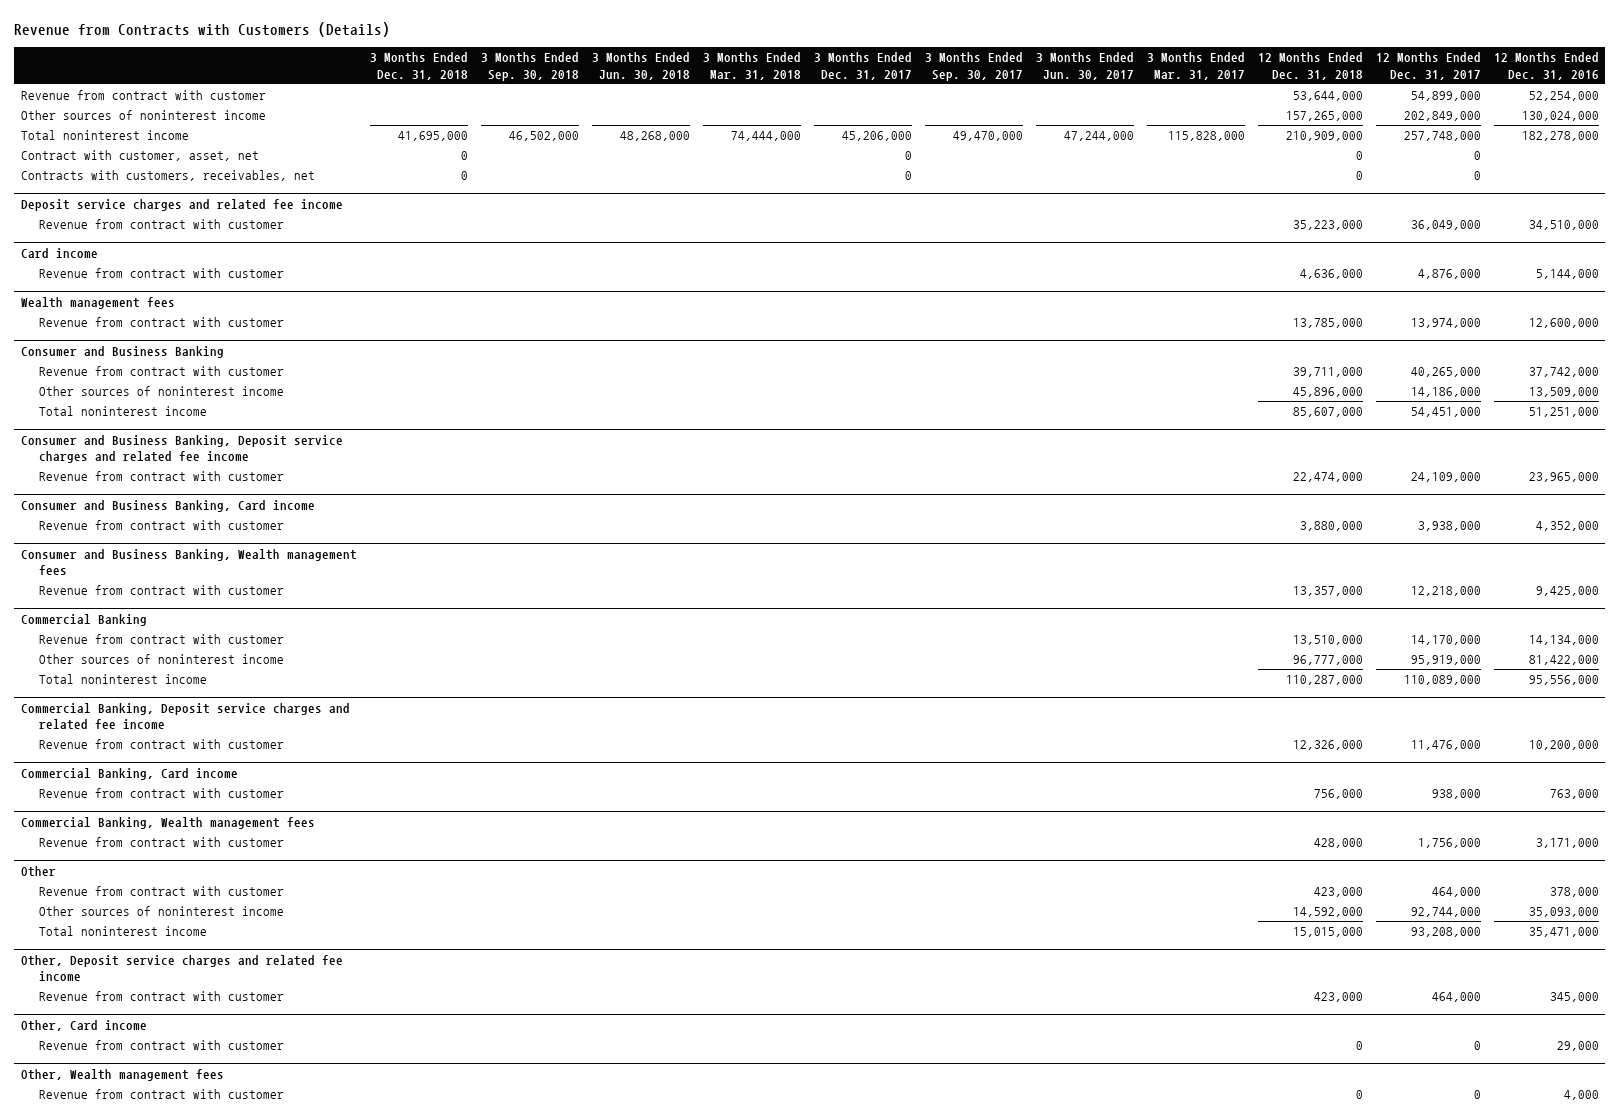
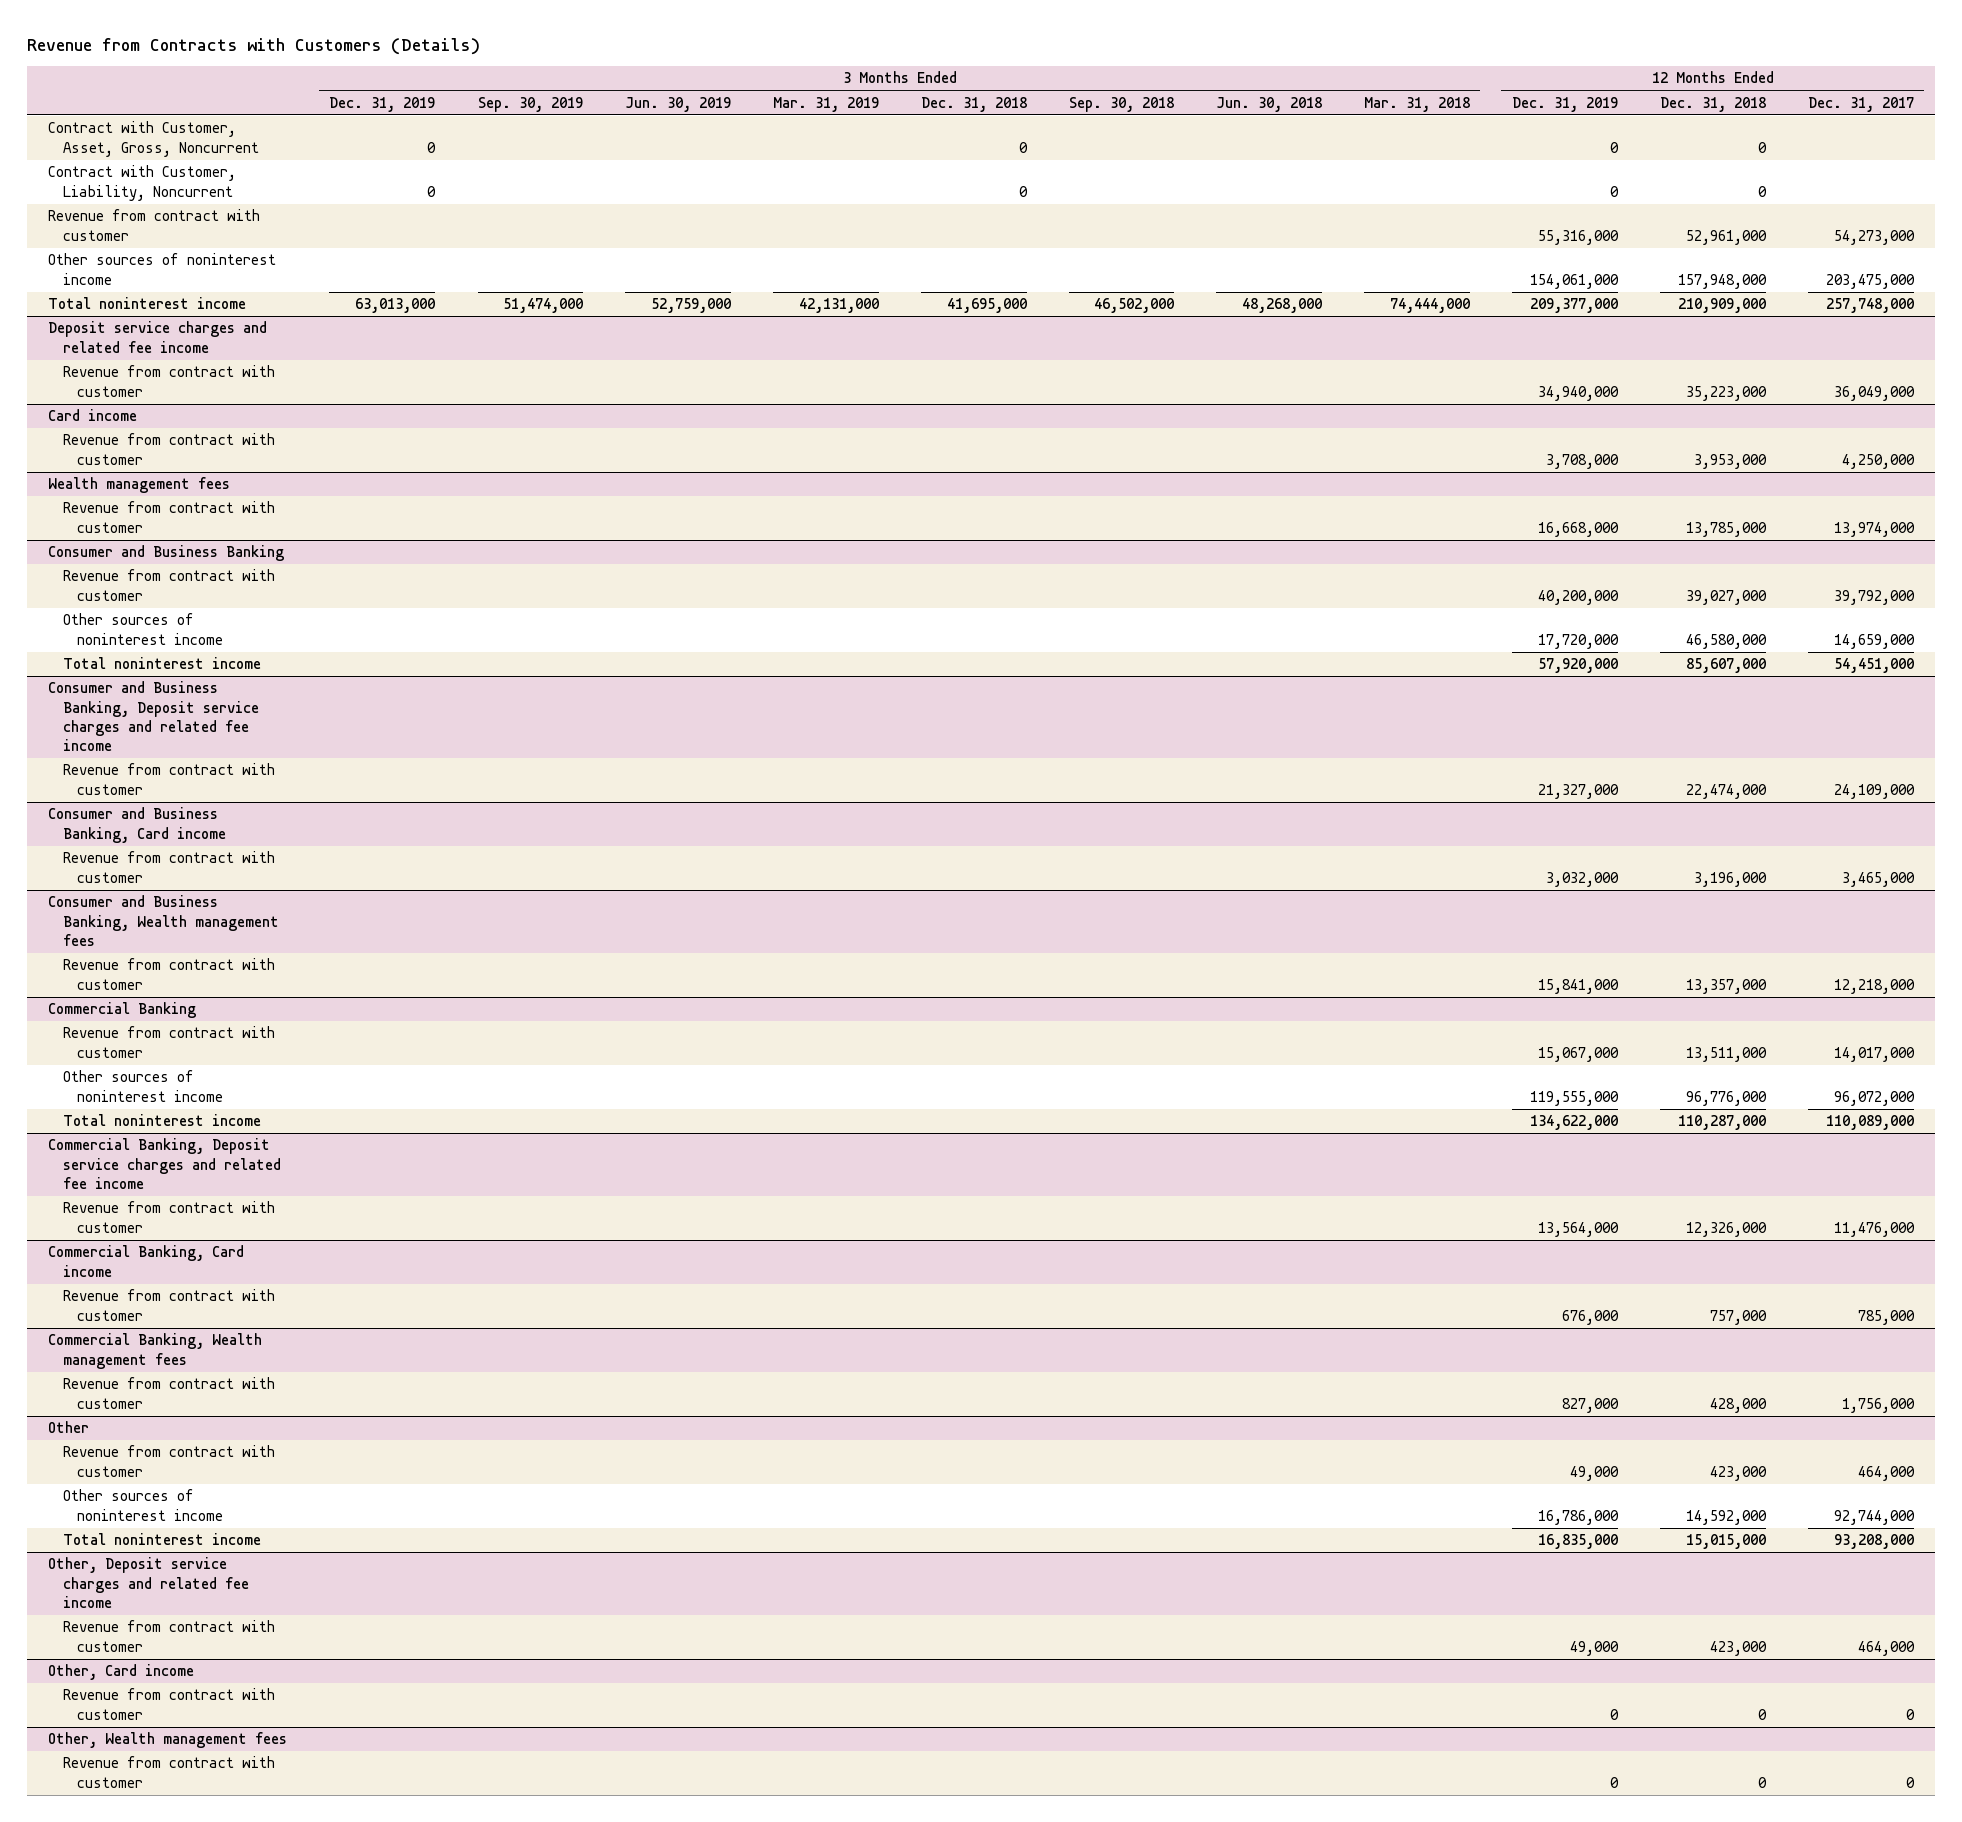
- | 3 Months Ended Dec. 31, 2018 | 3 Months Ended Sep. 30, 2018 | 3 Months Ended Jun. 30, 2018 | 3 Months Ended Mar. 31, 2018 | 3 Months Ended Dec. 31, 2017 | 3 Months Ended Sep. 30, 2017 | 3 Months Ended Jun. 30, 2017 | 3 Months Ended Mar. 31, 2017 | 12 Months Ended Dec. 31, 2018 | 12 Months Ended Dec. 31, 2017 | 12 Months Ended Dec. 31, 2016
+ | 3 Months Ended Dec. 31, 2019 | 3 Months Ended Sep. 30, 2019 | 3 Months Ended Jun. 30, 2019 | 3 Months Ended Mar. 31, 2019 | 3 Months Ended Dec. 31, 2018 | 3 Months Ended Sep. 30, 2018 | 3 Months Ended Jun. 30, 2018 | 3 Months Ended Mar. 31, 2018 | 12 Months Ended Dec. 31, 2019 | 12 Months Ended Dec. 31, 2018 | 12 Months Ended Dec. 31, 2017
- Revenue from contract with customer | | | | | | | | | 53,644,000 | 54,899,000 | 52,254,000
- Other sources of noninterest income | | | | | | | | | 157,265,000 | 202,849,000 | 130,024,000
+ Contract with Customer, Asset, Gross, Noncurrent | 0 | | | | 0 | | | | 0 | 0 |
+ Contract with Customer, Liability, Noncurrent | 0 | | | | 0 | | | | 0 | 0 |
+ Revenue from contract with customer | | | | | | | | | 55,316,000 | 52,961,000 | 54,273,000
+ Other sources of noninterest income | | | | | | | | | 154,061,000 | 157,948,000 | 203,475,000
- Contract with customer, asset, net | 0 | | | | 0 | | | | 0 | 0 |
- Contracts with customers, receivables, net | 0 | | | | 0 | | | | 0 | 0 |
@ Card income
- Revenue from contract with customer | | | | | | | | | 4,636,000 | 4,876,000 | 5,144,000
+ Revenue from contract with customer | | | | | | | | | 3,708,000 | 3,953,000 | 4,250,000
@ Consumer and Business Banking
- Revenue from contract with customer | | | | | | | | | 39,711,000 | 40,265,000 | 37,742,000
- Other sources of noninterest income | | | | | | | | | 45,896,000 | 14,186,000 | 13,509,000
+ Revenue from contract with customer | | | | | | | | | 40,200,000 | 39,027,000 | 39,792,000
+ Other sources of noninterest income | | | | | | | | | 17,720,000 | 46,580,000 | 14,659,000
@ Consumer and Business Banking, Card income
- Revenue from contract with customer | | | | | | | | | 3,880,000 | 3,938,000 | 4,352,000
+ Revenue from contract with customer | | | | | | | | | 3,032,000 | 3,196,000 | 3,465,000
@ Commercial Banking
- Revenue from contract with customer | | | | | | | | | 13,510,000 | 14,170,000 | 14,134,000
- Other sources of noninterest income | | | | | | | | | 96,777,000 | 95,919,000 | 81,422,000
+ Revenue from contract with customer | | | | | | | | | 15,067,000 | 13,511,000 | 14,017,000
+ Other sources of noninterest income | | | | | | | | | 119,555,000 | 96,776,000 | 96,072,000
@ Commercial Banking, Card income
- Revenue from contract with customer | | | | | | | | | 756,000 | 938,000 | 763,000
+ Revenue from contract with customer | | | | | | | | | 676,000 | 757,000 | 785,000

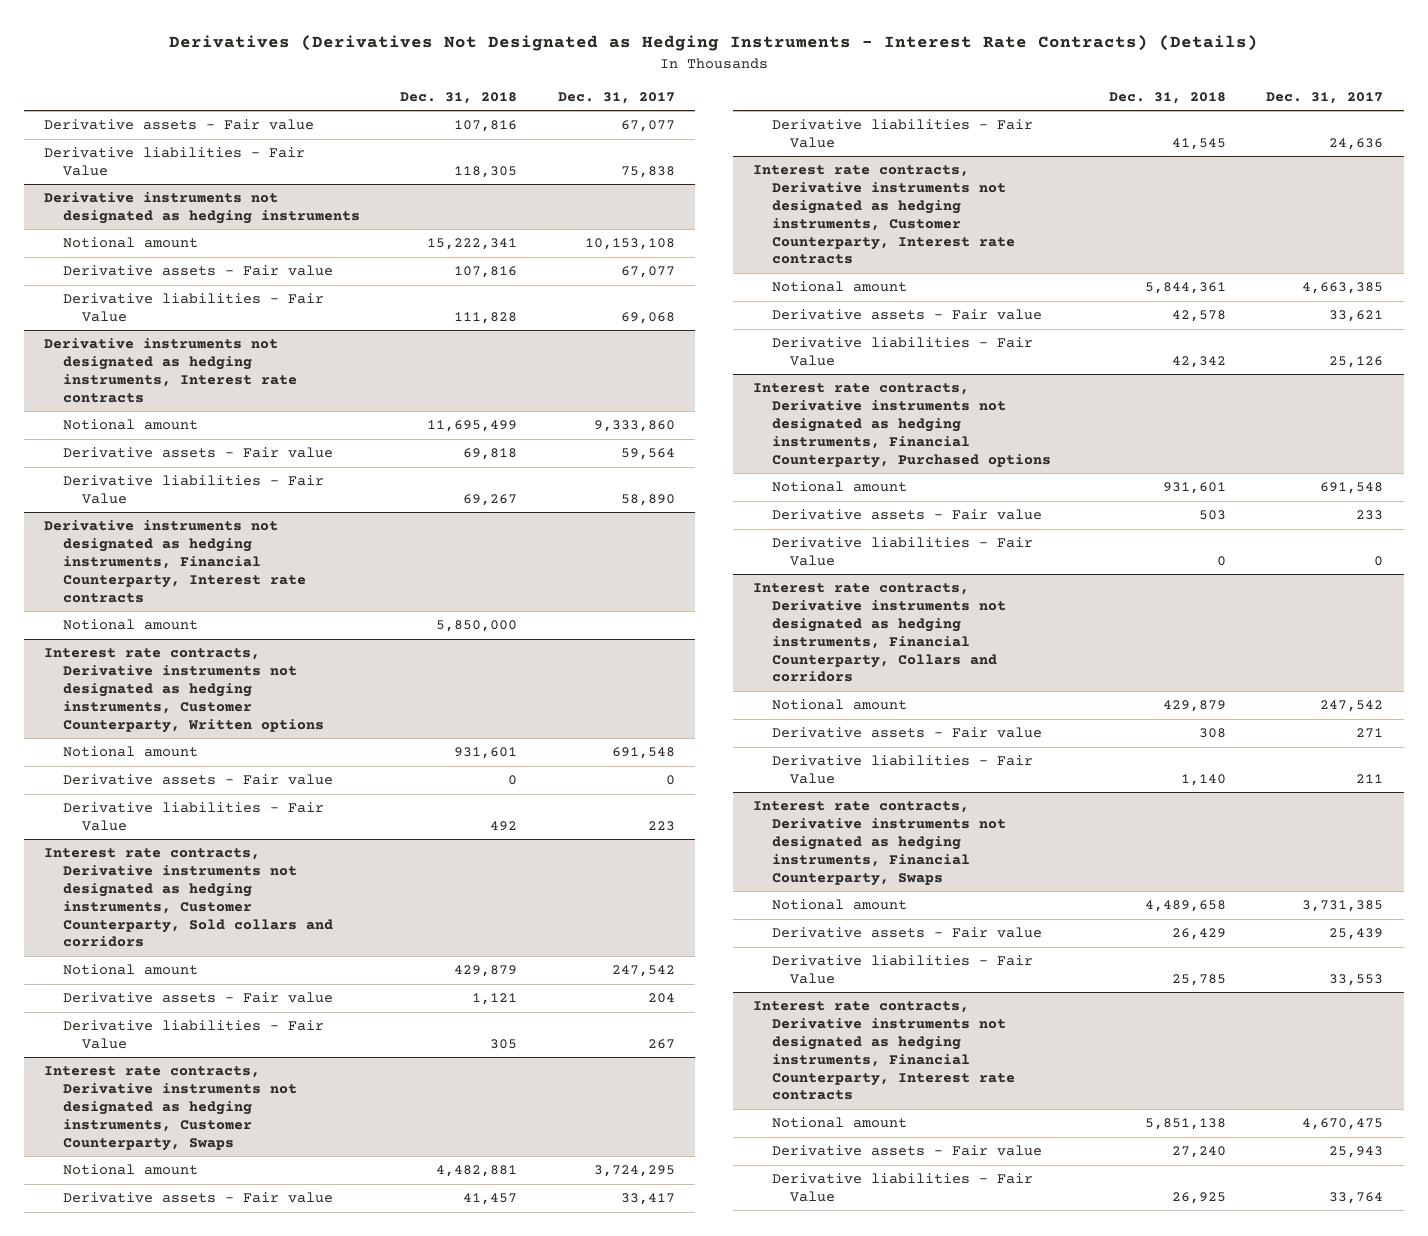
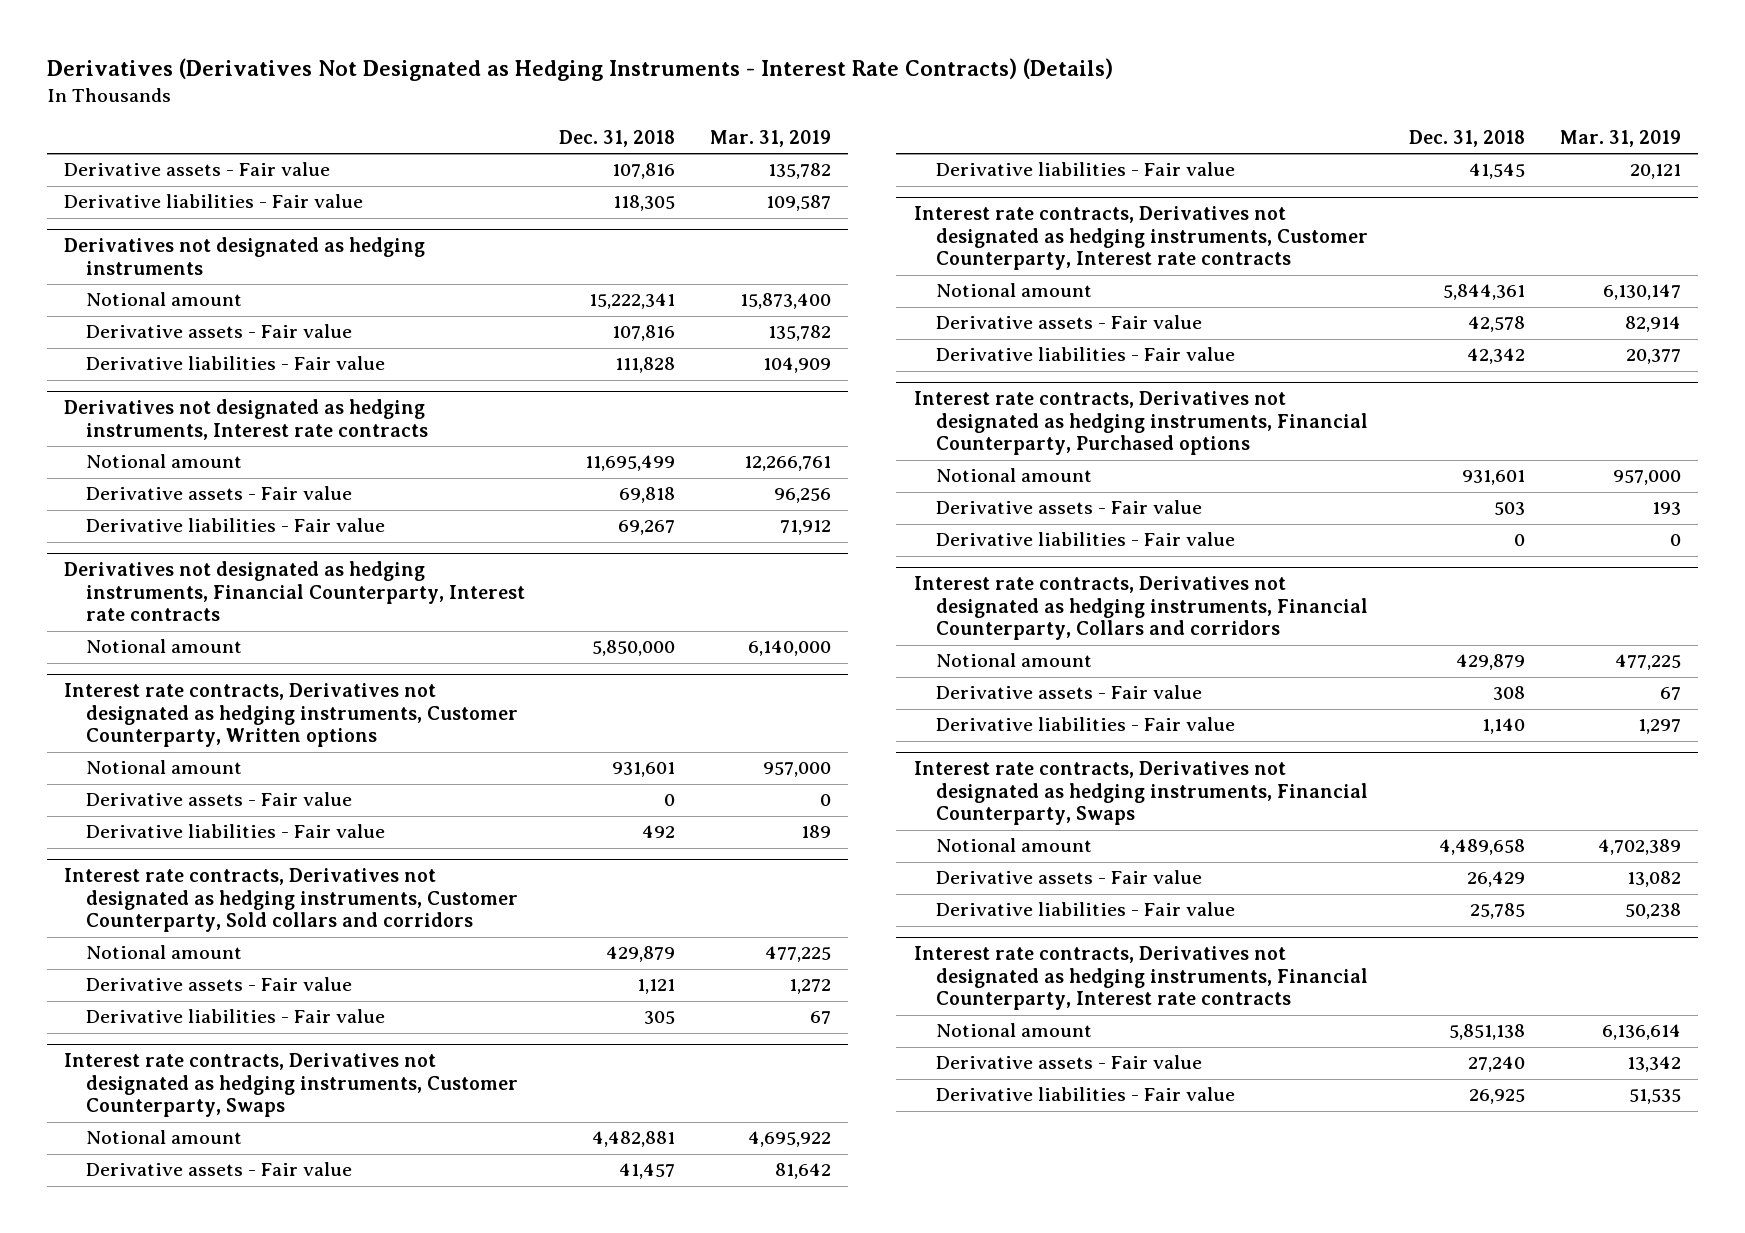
- | Dec. 31, 2018 | Dec. 31, 2017
+ | Dec. 31, 2018 | Mar. 31, 2019
- Derivative liabilities - Fair Value | 118,305 | 75,838
- Derivative instruments not designated as hedging instruments
+ Derivative liabilities - Fair value | 118,305 | 109,587
+ Derivatives not designated as hedging instruments
- Derivative liabilities - Fair Value | 111,828 | 69,068
- Derivative instruments not designated as hedging instruments, Interest rate contracts
+ Derivative liabilities - Fair value | 111,828 | 104,909
+ Derivatives not designated as hedging instruments, Interest rate contracts
- Derivative liabilities - Fair Value | 69,267 | 58,890
- Derivative instruments not designated as hedging instruments, Financial Counterparty, Interest rate contracts
+ Derivative liabilities - Fair value | 69,267 | 71,912
+ Derivatives not designated as hedging instruments, Financial Counterparty, Interest rate contracts
- Interest rate contracts, Derivative instruments not designated as hedging instruments, Customer Counterparty, Written options
+ Interest rate contracts, Derivatives not designated as hedging instruments, Customer Counterparty, Written options
- Derivative liabilities - Fair Value | 492 | 223
- Interest rate contracts, Derivative instruments not designated as hedging instruments, Customer Counterparty, Sold collars and corridors
+ Derivative liabilities - Fair value | 492 | 189
+ Interest rate contracts, Derivatives not designated as hedging instruments, Customer Counterparty, Sold collars and corridors
- Derivative liabilities - Fair Value | 305 | 267
- Interest rate contracts, Derivative instruments not designated as hedging instruments, Customer Counterparty, Swaps
+ Derivative liabilities - Fair value | 305 | 67
+ Interest rate contracts, Derivatives not designated as hedging instruments, Customer Counterparty, Swaps
- Derivative liabilities - Fair Value | 41,545 | 24,636
- Interest rate contracts, Derivative instruments not designated as hedging instruments, Customer Counterparty, Interest rate contracts
+ Derivative liabilities - Fair value | 41,545 | 20,121
+ Interest rate contracts, Derivatives not designated as hedging instruments, Customer Counterparty, Interest rate contracts
- Derivative liabilities - Fair Value | 42,342 | 25,126
- Interest rate contracts, Derivative instruments not designated as hedging instruments, Financial Counterparty, Purchased options
+ Derivative liabilities - Fair value | 42,342 | 20,377
+ Interest rate contracts, Derivatives not designated as hedging instruments, Financial Counterparty, Purchased options
- Derivative liabilities - Fair Value | 0 | 0
- Interest rate contracts, Derivative instruments not designated as hedging instruments, Financial Counterparty, Collars and corridors
+ Derivative liabilities - Fair value | 0 | 0
+ Interest rate contracts, Derivatives not designated as hedging instruments, Financial Counterparty, Collars and corridors
- Derivative liabilities - Fair Value | 1,140 | 211
- Interest rate contracts, Derivative instruments not designated as hedging instruments, Financial Counterparty, Swaps
+ Derivative liabilities - Fair value | 1,140 | 1,297
+ Interest rate contracts, Derivatives not designated as hedging instruments, Financial Counterparty, Swaps
- Derivative liabilities - Fair Value | 25,785 | 33,553
- Interest rate contracts, Derivative instruments not designated as hedging instruments, Financial Counterparty, Interest rate contracts
+ Derivative liabilities - Fair value | 25,785 | 50,238
+ Interest rate contracts, Derivatives not designated as hedging instruments, Financial Counterparty, Interest rate contracts
- Derivative liabilities - Fair Value | 26,925 | 33,764
+ Derivative liabilities - Fair value | 26,925 | 51,535

